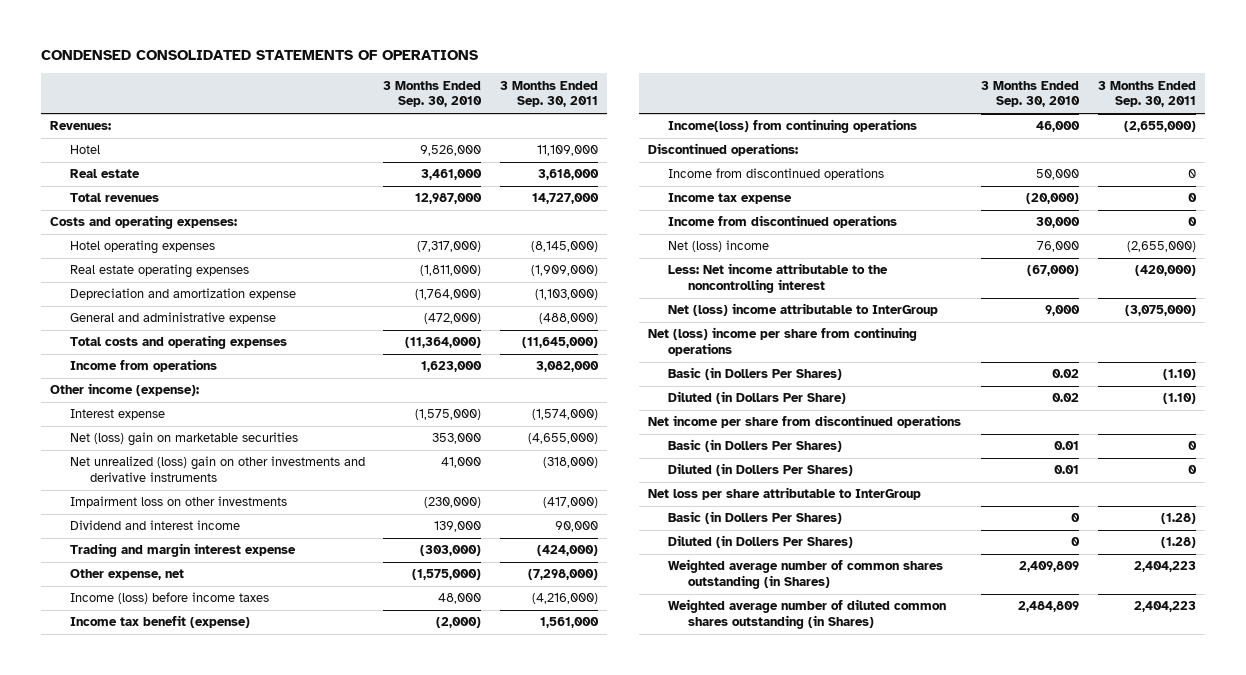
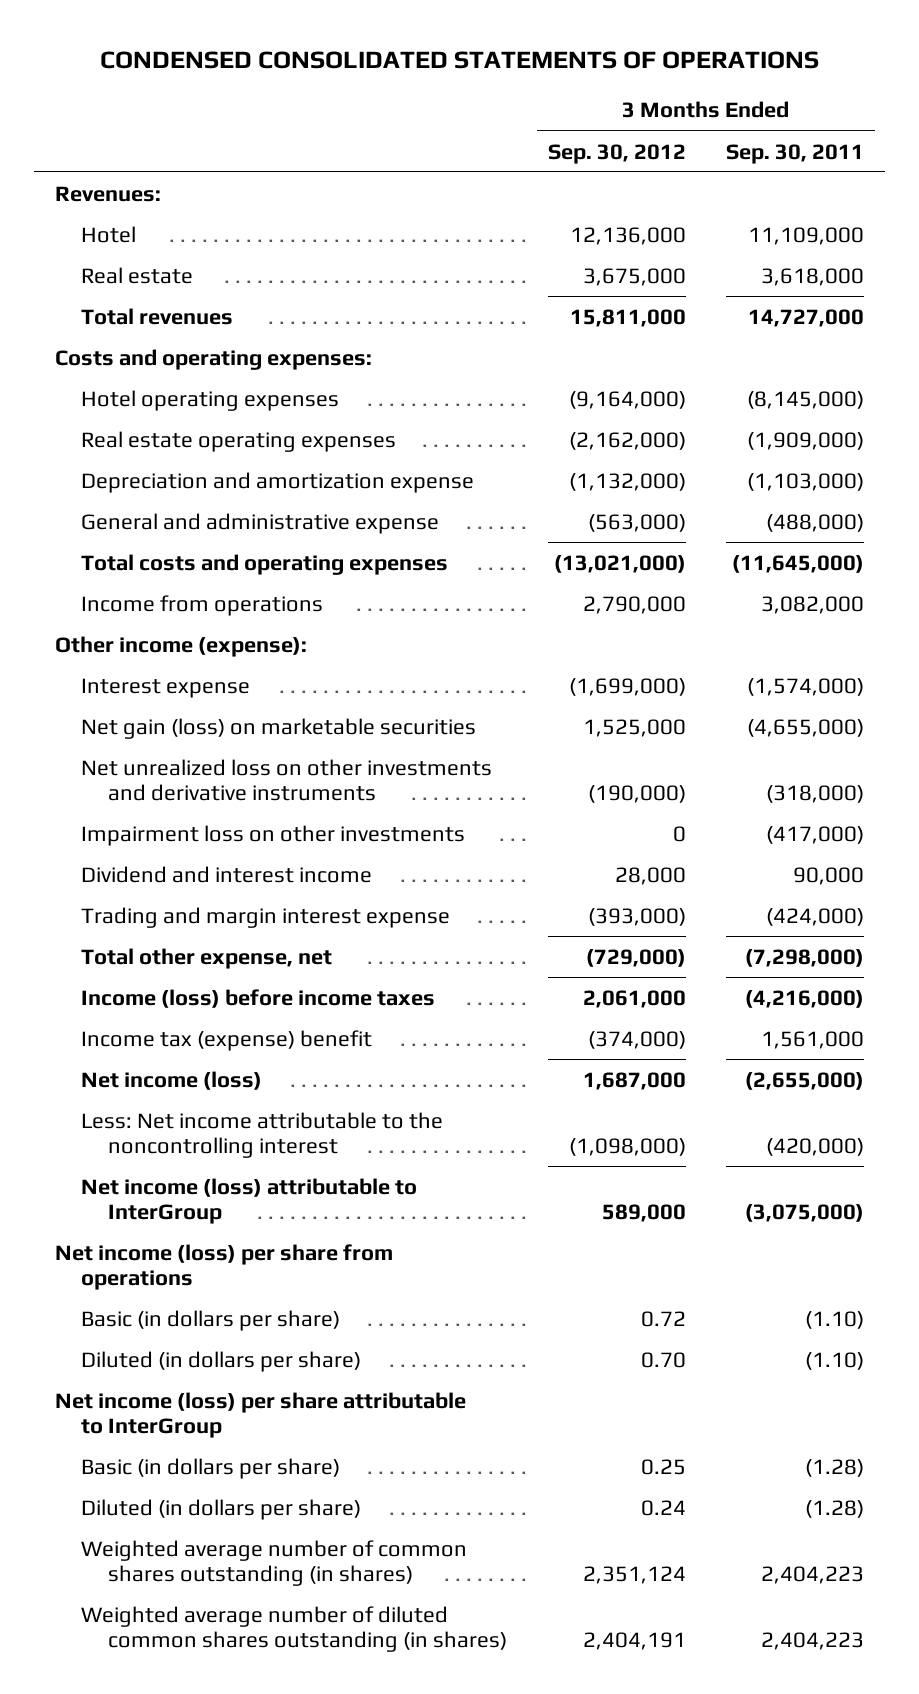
- | 3 Months Ended Sep. 30, 2010 | 3 Months Ended Sep. 30, 2011
+ | 3 Months Ended Sep. 30, 2012 | 3 Months Ended Sep. 30, 2011
- Net (loss) gain on marketable securities | 353,000 | (4,655,000)
- Net unrealized (loss) gain on other investments and derivative instruments | 41,000 | (318,000)
+ Net gain (loss) on marketable securities | 1,525,000 | (4,655,000)
+ Net unrealized loss on other investments and derivative instruments | (190,000) | (318,000)
- Other expense, net | (1,575,000) | (7,298,000)
+ Total other expense, net | (729,000) | (7,298,000)
- Income tax benefit (expense) | (2,000) | 1,561,000
- Income(loss) from continuing operations | 46,000 | (2,655,000)
- Discontinued operations:
- Income from discontinued operations | 50,000 | 0
- Income tax expense | (20,000) | 0
- Income from discontinued operations | 30,000 | 0
- Net (loss) income | 76,000 | (2,655,000)
+ Income tax (expense) benefit | (374,000) | 1,561,000
+ Net income (loss) | 1,687,000 | (2,655,000)
- Net (loss) income attributable to InterGroup | 9,000 | (3,075,000)
- Net (loss) income per share from continuing operations
- Basic (in Dollers Per Shares) | 0.02 | (1.10)
- Diluted (in Dollars Per Share) | 0.02 | (1.10)
- Net income per share from discontinued operations
- Basic (in Dollers Per Shares) | 0.01 | 0
- Diluted (in Dollers Per Shares) | 0.01 | 0
- Net loss per share attributable to InterGroup
- Basic (in Dollers Per Shares) | 0 | (1.28)
- Diluted (in Dollers Per Shares) | 0 | (1.28)
- Weighted average number of common shares outstanding (in Shares) | 2,409,809 | 2,404,223
- Weighted average number of diluted common shares outstanding (in Shares) | 2,484,809 | 2,404,223
+ Net income (loss) attributable to InterGroup | 589,000 | (3,075,000)
+ Net income (loss) per share from operations
+ Basic (in dollars per share) | 0.72 | (1.10)
+ Diluted (in dollars per share) | 0.70 | (1.10)
+ Net income (loss) per share attributable to InterGroup
+ Basic (in dollars per share) | 0.25 | (1.28)
+ Diluted (in dollars per share) | 0.24 | (1.28)
+ Weighted average number of common shares outstanding (in shares) | 2,351,124 | 2,404,223
+ Weighted average number of diluted common shares outstanding (in shares) | 2,404,191 | 2,404,223

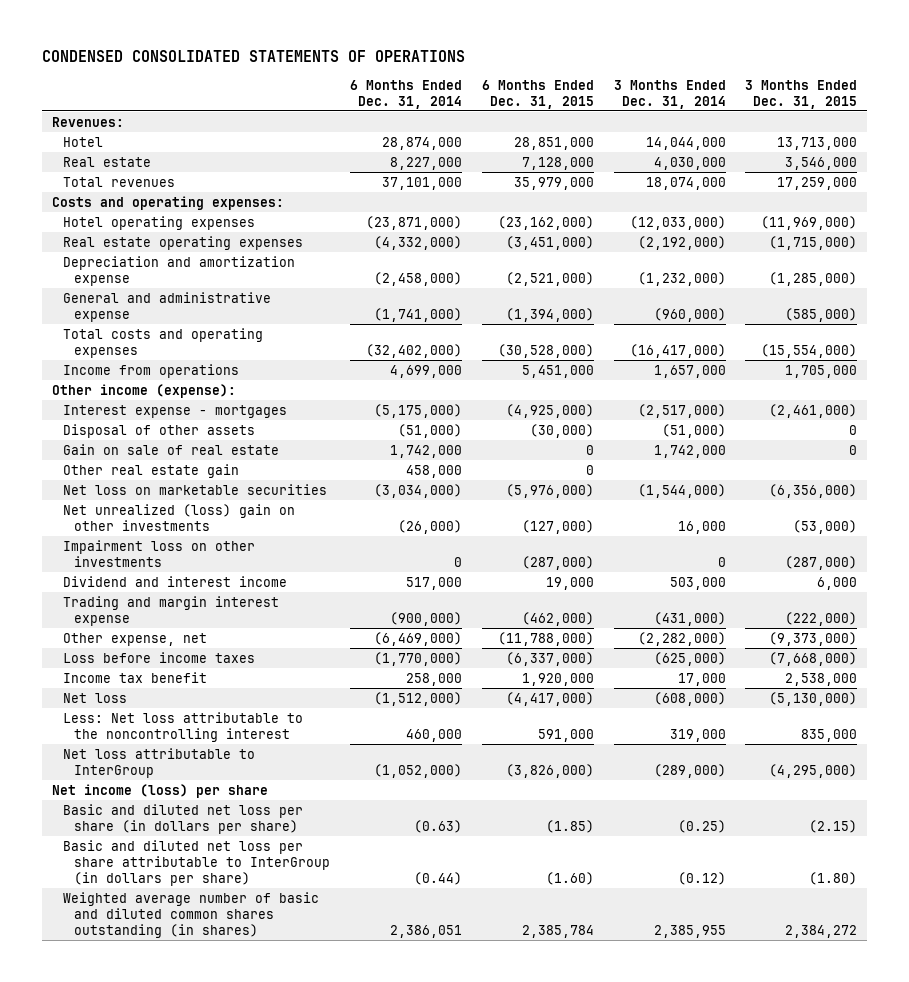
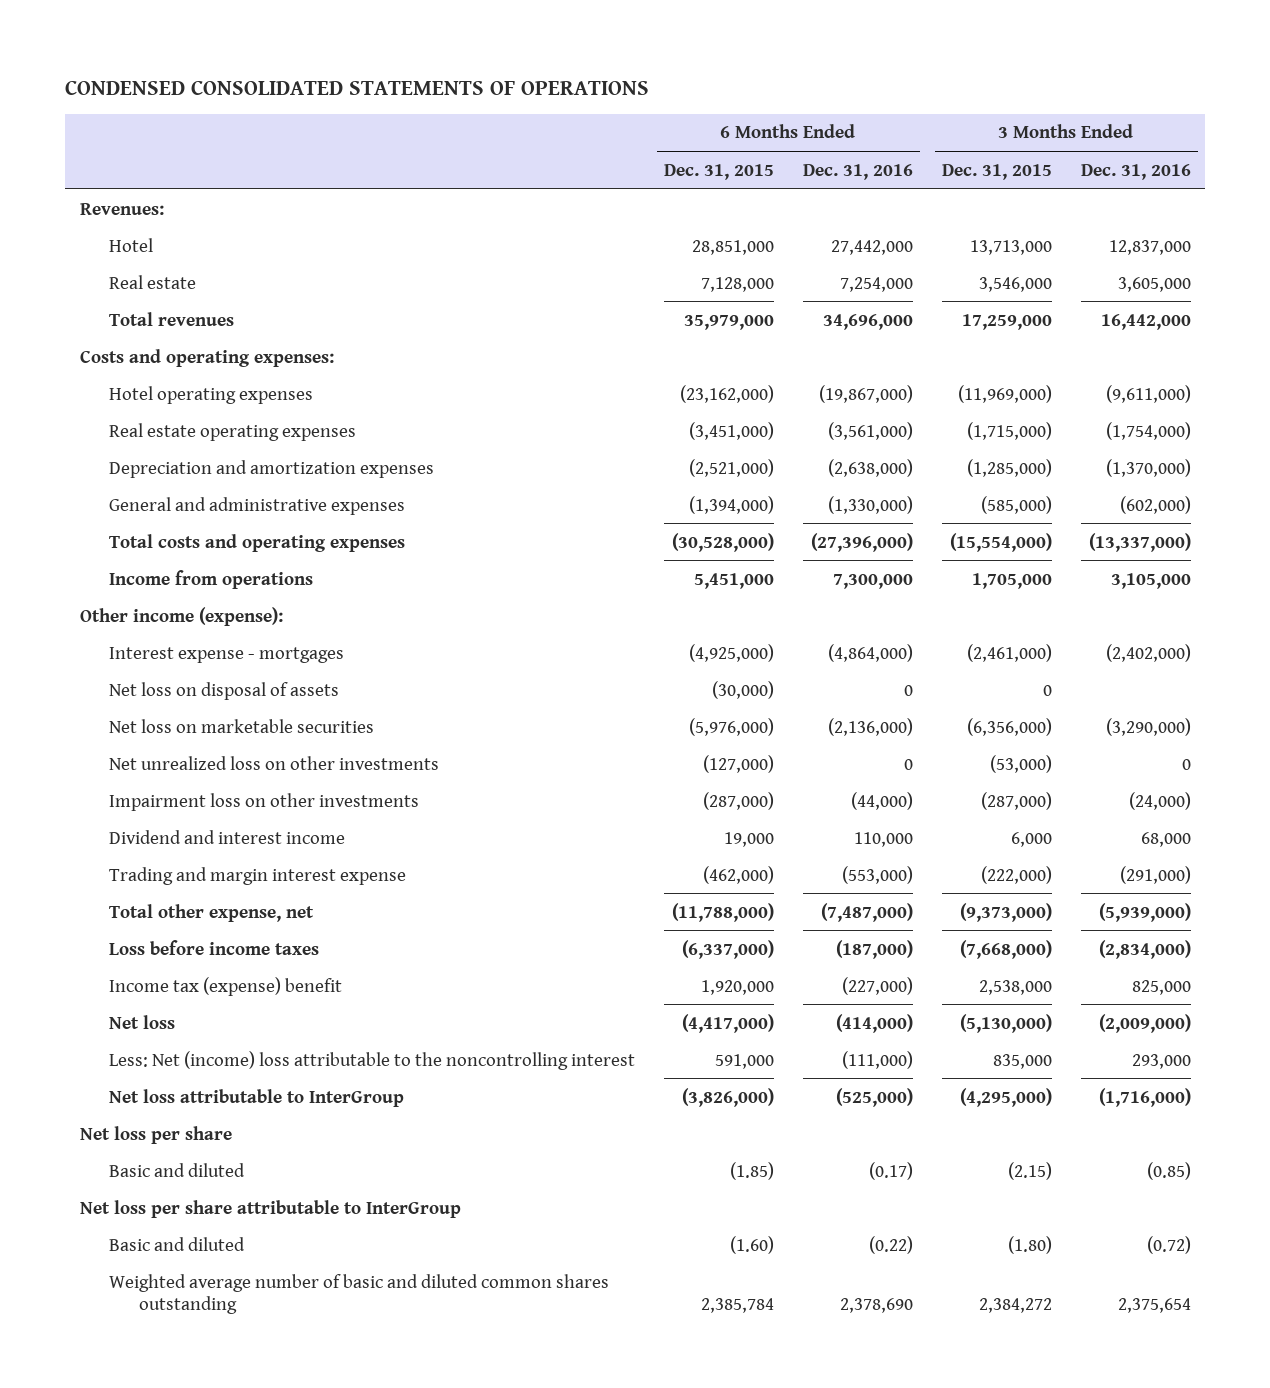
- | 6 Months Ended Dec. 31, 2014 | 6 Months Ended Dec. 31, 2015 | 3 Months Ended Dec. 31, 2014 | 3 Months Ended Dec. 31, 2015
+ | 6 Months Ended Dec. 31, 2015 | 6 Months Ended Dec. 31, 2016 | 3 Months Ended Dec. 31, 2015 | 3 Months Ended Dec. 31, 2016
- Depreciation and amortization expense | (2,458,000) | (2,521,000) | (1,232,000) | (1,285,000)
- General and administrative expense | (1,741,000) | (1,394,000) | (960,000) | (585,000)
+ Depreciation and amortization expenses | (2,521,000) | (2,638,000) | (1,285,000) | (1,370,000)
+ General and administrative expenses | (1,394,000) | (1,330,000) | (585,000) | (602,000)
- Disposal of other assets | (51,000) | (30,000) | (51,000) | 0
- Gain on sale of real estate | 1,742,000 | 0 | 1,742,000 | 0
- Other real estate gain | 458,000 | 0 | |
+ Net loss on disposal of assets | (30,000) | 0 | 0 |
- Net unrealized (loss) gain on other investments | (26,000) | (127,000) | 16,000 | (53,000)
+ Net unrealized loss on other investments | (127,000) | 0 | (53,000) | 0
- Other expense, net | (6,469,000) | (11,788,000) | (2,282,000) | (9,373,000)
+ Total other expense, net | (11,788,000) | (7,487,000) | (9,373,000) | (5,939,000)
- Income tax benefit | 258,000 | 1,920,000 | 17,000 | 2,538,000
+ Income tax (expense) benefit | 1,920,000 | (227,000) | 2,538,000 | 825,000
- Less: Net loss attributable to the noncontrolling interest | 460,000 | 591,000 | 319,000 | 835,000
+ Less: Net (income) loss attributable to the noncontrolling interest | 591,000 | (111,000) | 835,000 | 293,000
- Net income (loss) per share
- Basic and diluted net loss per share (in dollars per share) | (0.63) | (1.85) | (0.25) | (2.15)
- Basic and diluted net loss per share attributable to InterGroup (in dollars per share) | (0.44) | (1.60) | (0.12) | (1.80)
- Weighted average number of basic and diluted common shares outstanding (in shares) | 2,386,051 | 2,385,784 | 2,385,955 | 2,384,272
+ Net loss per share
+ Basic and diluted | (1.85) | (0.17) | (2.15) | (0.85)
+ Net loss per share attributable to InterGroup
+ Basic and diluted | (1.60) | (0.22) | (1.80) | (0.72)
+ Weighted average number of basic and diluted common shares outstanding | 2,385,784 | 2,378,690 | 2,384,272 | 2,375,654

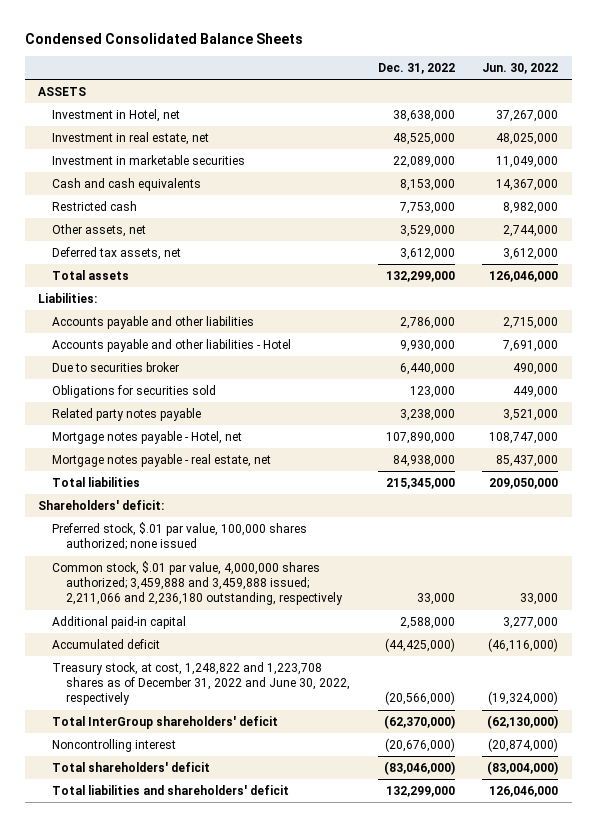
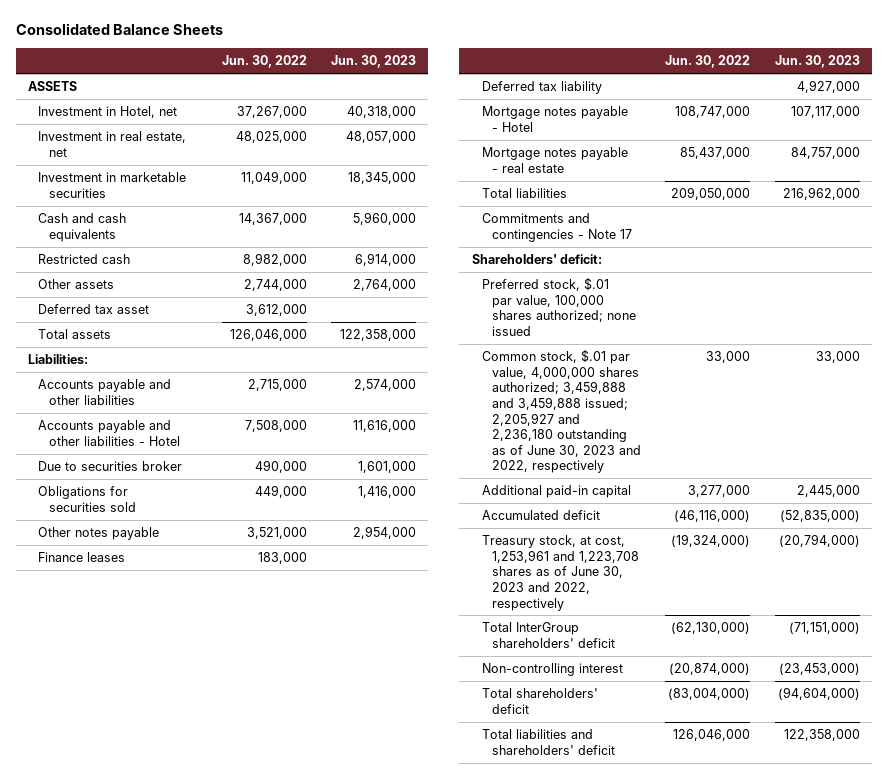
- Condensed Consolidated Balance Sheets
+ Consolidated Balance Sheets
- | Dec. 31, 2022 | Jun. 30, 2022
+ | Jun. 30, 2022 | Jun. 30, 2023
- Other assets, net | 3,529,000 | 2,744,000
- Deferred tax assets, net | 3,612,000 | 3,612,000
+ Other assets | 2,744,000 | 2,764,000
+ Deferred tax asset | 3,612,000 |
- Accounts payable and other liabilities - Hotel | 9,930,000 | 7,691,000
+ Accounts payable and other liabilities - Hotel | 7,508,000 | 11,616,000
- Related party notes payable | 3,238,000 | 3,521,000
- Mortgage notes payable - Hotel, net | 107,890,000 | 108,747,000
- Mortgage notes payable - real estate, net | 84,938,000 | 85,437,000
+ Other notes payable | 3,521,000 | 2,954,000
+ Finance leases | 183,000 |
+ Deferred tax liability | | 4,927,000
+ Mortgage notes payable - Hotel | 108,747,000 | 107,117,000
+ Mortgage notes payable - real estate | 85,437,000 | 84,757,000
+ Commitments and contingencies - Note 17
- Common stock, $.01 par value, 4,000,000 shares authorized; 3,459,888 and 3,459,888 issued; 2,211,066 and 2,236,180 outstanding, respectively | 33,000 | 33,000
+ Common stock, $.01 par value, 4,000,000 shares authorized; 3,459,888 and 3,459,888 issued; 2,205,927 and 2,236,180 outstanding as of June 30, 2023 and 2022, respectively | 33,000 | 33,000
- Treasury stock, at cost, 1,248,822 and 1,223,708 shares as of December 31, 2022 and June 30, 2022, respectively | (20,566,000) | (19,324,000)
+ Treasury stock, at cost, 1,253,961 and 1,223,708 shares as of June 30, 2023 and 2022, respectively | (19,324,000) | (20,794,000)
- Noncontrolling interest | (20,676,000) | (20,874,000)
+ Non-controlling interest | (20,874,000) | (23,453,000)

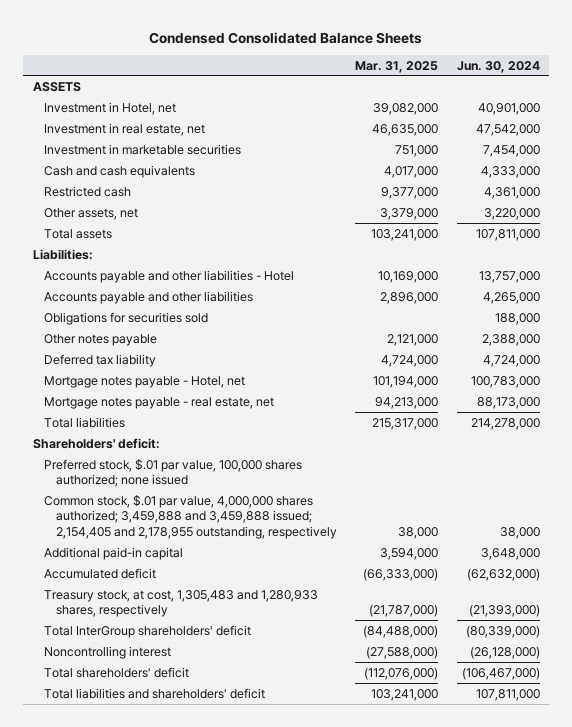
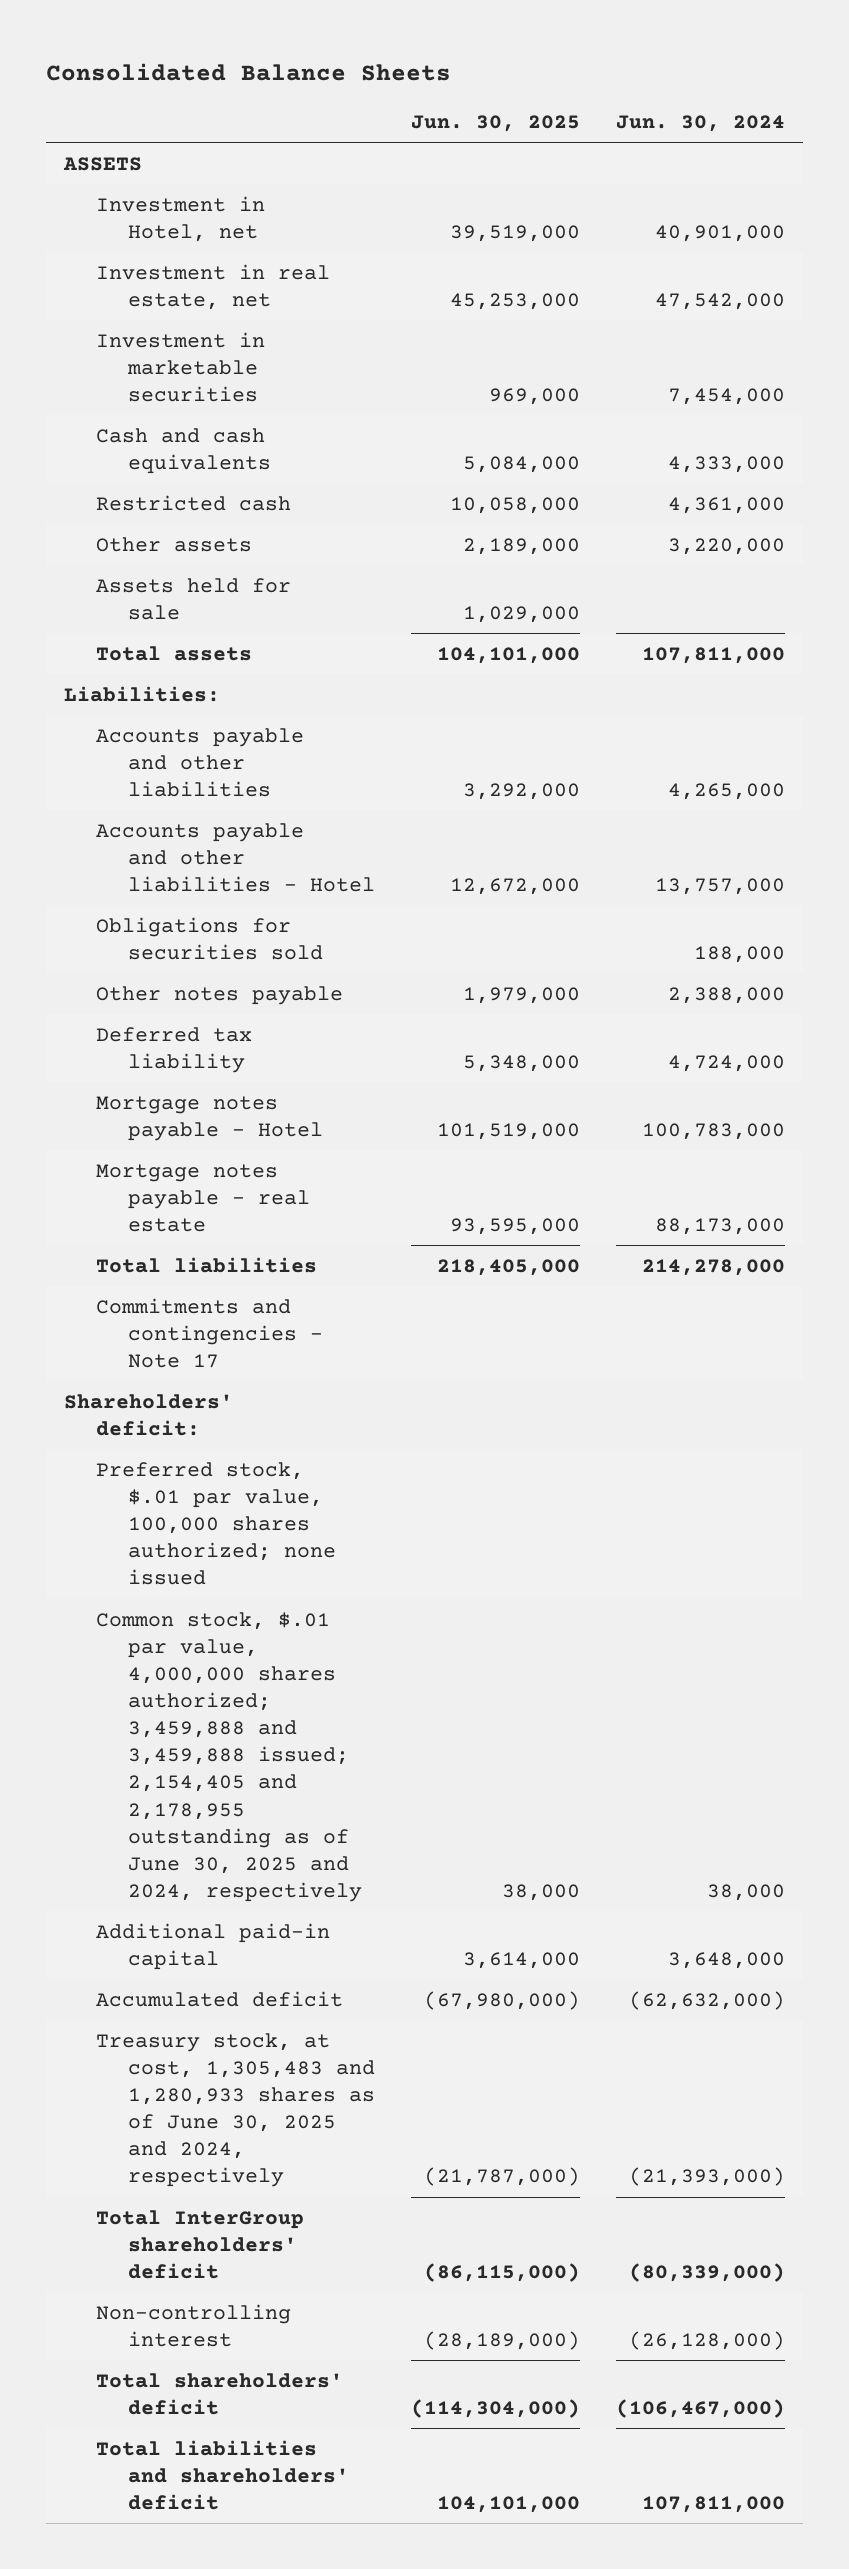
- Condensed Consolidated Balance Sheets
+ Consolidated Balance Sheets
- | Mar. 31, 2025 | Jun. 30, 2024
+ | Jun. 30, 2025 | Jun. 30, 2024
- Other assets, net | 3,379,000 | 3,220,000
+ Other assets | 2,189,000 | 3,220,000
+ Assets held for sale | 1,029,000 |
moved down: Accounts payable and other liabilities - Hotel | 12,672,000 | 13,757,000
- Mortgage notes payable - Hotel, net | 101,194,000 | 100,783,000
- Mortgage notes payable - real estate, net | 94,213,000 | 88,173,000
+ Mortgage notes payable - Hotel | 101,519,000 | 100,783,000
+ Mortgage notes payable - real estate | 93,595,000 | 88,173,000
+ Commitments and contingencies - Note 17
- Common stock, $.01 par value, 4,000,000 shares authorized; 3,459,888 and 3,459,888 issued; 2,154,405 and 2,178,955 outstanding, respectively | 38,000 | 38,000
+ Common stock, $.01 par value, 4,000,000 shares authorized; 3,459,888 and 3,459,888 issued; 2,154,405 and 2,178,955 outstanding as of June 30, 2025 and 2024, respectively | 38,000 | 38,000
- Treasury stock, at cost, 1,305,483 and 1,280,933 shares, respectively | (21,787,000) | (21,393,000)
+ Treasury stock, at cost, 1,305,483 and 1,280,933 shares as of June 30, 2025 and 2024, respectively | (21,787,000) | (21,393,000)
- Noncontrolling interest | (27,588,000) | (26,128,000)
+ Non-controlling interest | (28,189,000) | (26,128,000)

